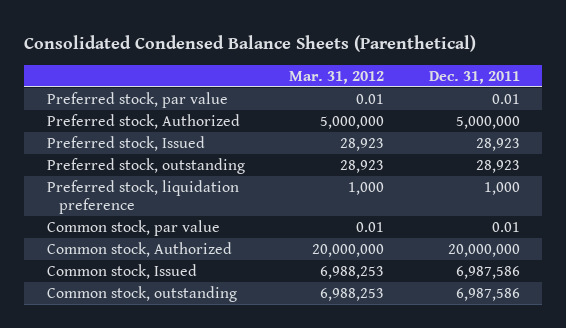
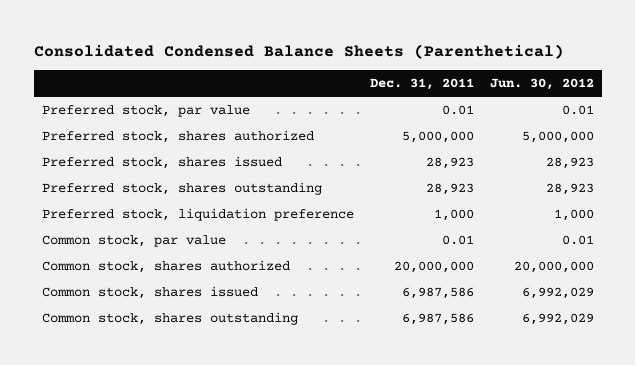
- | Mar. 31, 2012 | Dec. 31, 2011
+ | Dec. 31, 2011 | Jun. 30, 2012
- Preferred stock, Authorized | 5,000,000 | 5,000,000
- Preferred stock, Issued | 28,923 | 28,923
- Preferred stock, outstanding | 28,923 | 28,923
+ Preferred stock, shares authorized | 5,000,000 | 5,000,000
+ Preferred stock, shares issued | 28,923 | 28,923
+ Preferred stock, shares outstanding | 28,923 | 28,923
- Common stock, Authorized | 20,000,000 | 20,000,000
- Common stock, Issued | 6,988,253 | 6,987,586
- Common stock, outstanding | 6,988,253 | 6,987,586
+ Common stock, shares authorized | 20,000,000 | 20,000,000
+ Common stock, shares issued | 6,987,586 | 6,992,029
+ Common stock, shares outstanding | 6,987,586 | 6,992,029

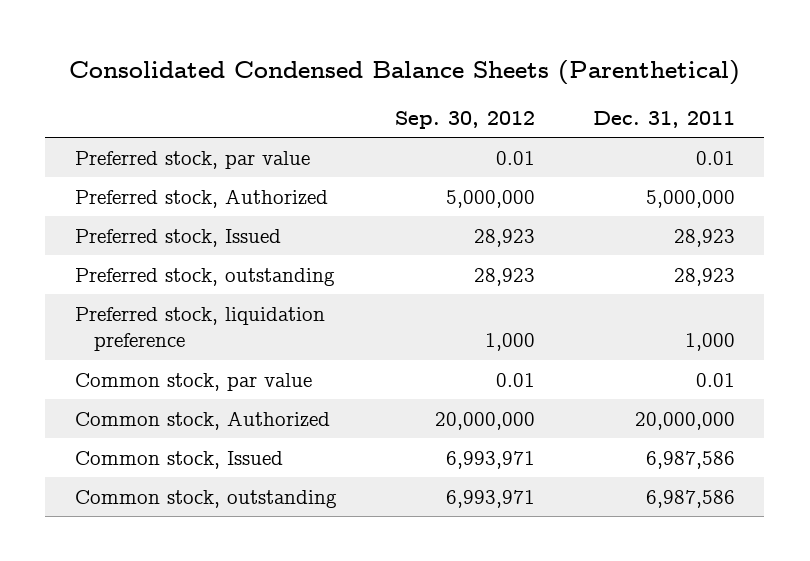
- | Dec. 31, 2011 | Jun. 30, 2012
+ | Sep. 30, 2012 | Dec. 31, 2011
- Preferred stock, shares authorized | 5,000,000 | 5,000,000
- Preferred stock, shares issued | 28,923 | 28,923
- Preferred stock, shares outstanding | 28,923 | 28,923
+ Preferred stock, Authorized | 5,000,000 | 5,000,000
+ Preferred stock, Issued | 28,923 | 28,923
+ Preferred stock, outstanding | 28,923 | 28,923
- Common stock, shares authorized | 20,000,000 | 20,000,000
- Common stock, shares issued | 6,987,586 | 6,992,029
- Common stock, shares outstanding | 6,987,586 | 6,992,029
+ Common stock, Authorized | 20,000,000 | 20,000,000
+ Common stock, Issued | 6,993,971 | 6,987,586
+ Common stock, outstanding | 6,993,971 | 6,987,586

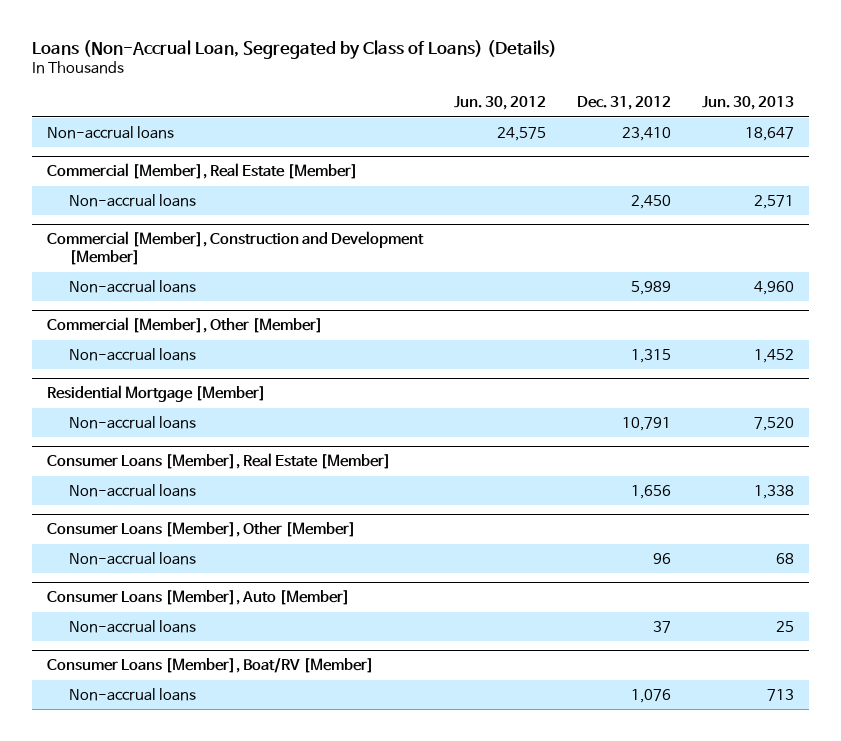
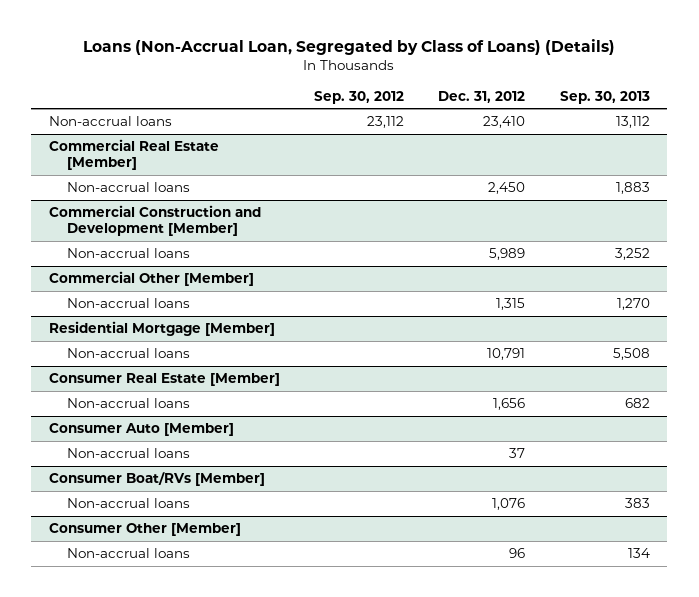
- | Jun. 30, 2012 | Dec. 31, 2012 | Jun. 30, 2013
+ | Sep. 30, 2012 | Dec. 31, 2012 | Sep. 30, 2013
- Commercial [Member], Real Estate [Member]
+ Commercial Real Estate [Member]
- Commercial [Member], Construction and Development [Member]
+ Commercial Construction and Development [Member]
- Commercial [Member], Other [Member]
+ Commercial Other [Member]
- Consumer Loans [Member], Real Estate [Member]
+ Consumer Real Estate [Member]
- Consumer Loans [Member], Other [Member]
- Non-accrual loans | | 96 | 68
- Consumer Loans [Member], Auto [Member]
+ Consumer Auto [Member]
- Consumer Loans [Member], Boat/RV [Member]
+ Consumer Boat/RVs [Member]
+ Consumer Other [Member]
+ Non-accrual loans | | 96 | 134

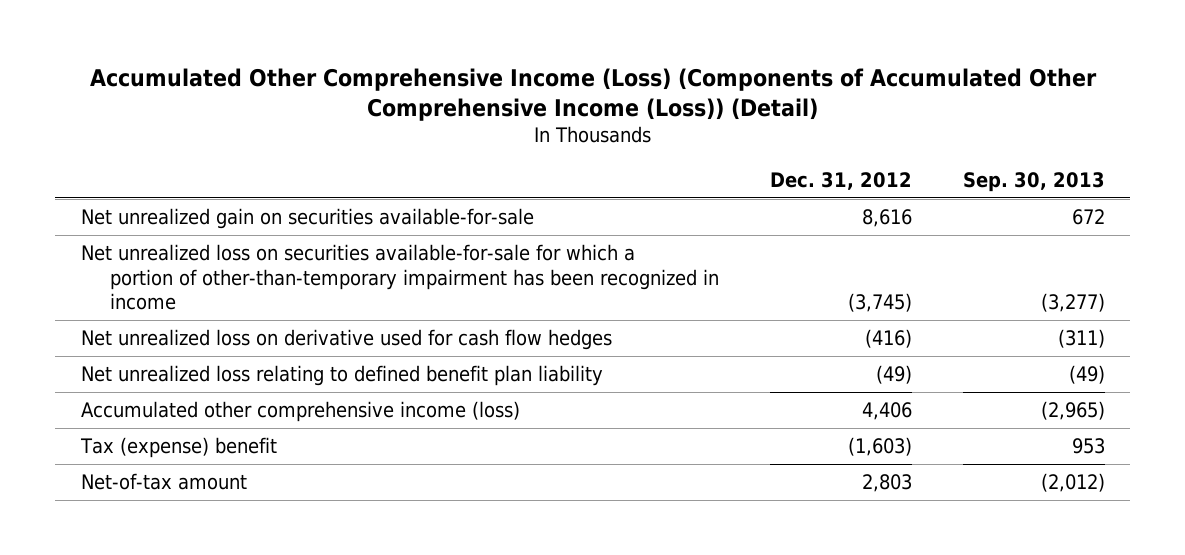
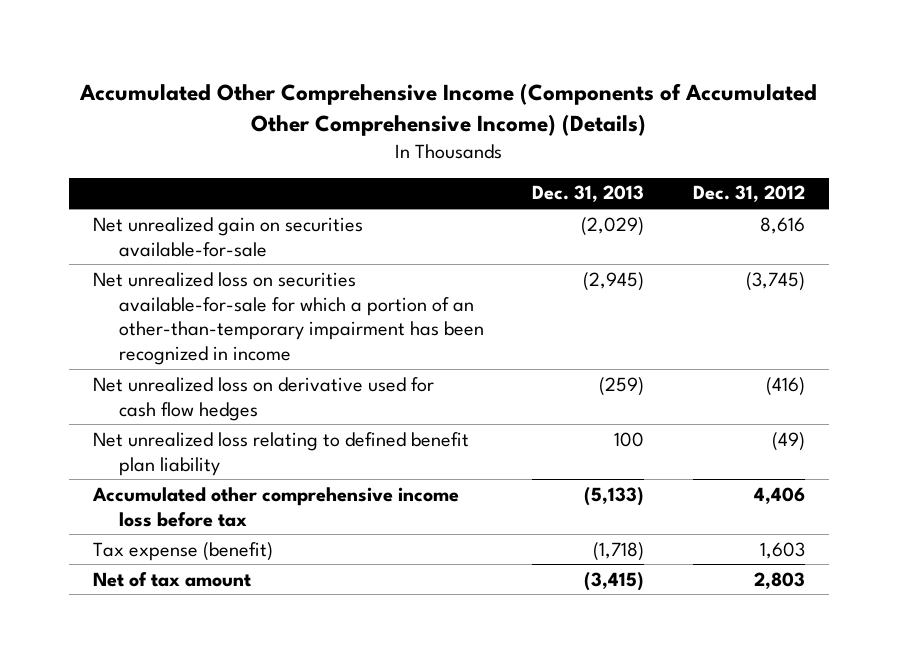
- Accumulated Other Comprehensive Income (Loss) (Components of Accumulated Other Comprehensive Income (Loss)) (Detail)
+ Accumulated Other Comprehensive Income (Components of Accumulated Other Comprehensive Income) (Details)
- | Dec. 31, 2012 | Sep. 30, 2013
+ | Dec. 31, 2013 | Dec. 31, 2012
- Net unrealized loss on securities available-for-sale for which a portion of other-than-temporary impairment has been recognized in income | (3,745) | (3,277)
+ Net unrealized loss on securities available-for-sale for which a portion of an other-than-temporary impairment has been recognized in income | (2,945) | (3,745)
- Accumulated other comprehensive income (loss) | 4,406 | (2,965)
- Tax (expense) benefit | (1,603) | 953
- Net-of-tax amount | 2,803 | (2,012)
+ Accumulated other comprehensive income loss before tax | (5,133) | 4,406
+ Tax expense (benefit) | (1,718) | 1,603
+ Net of tax amount | (3,415) | 2,803

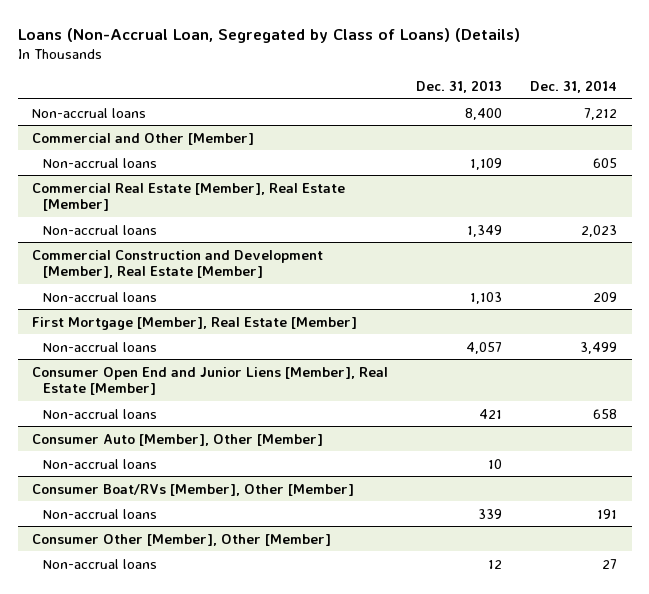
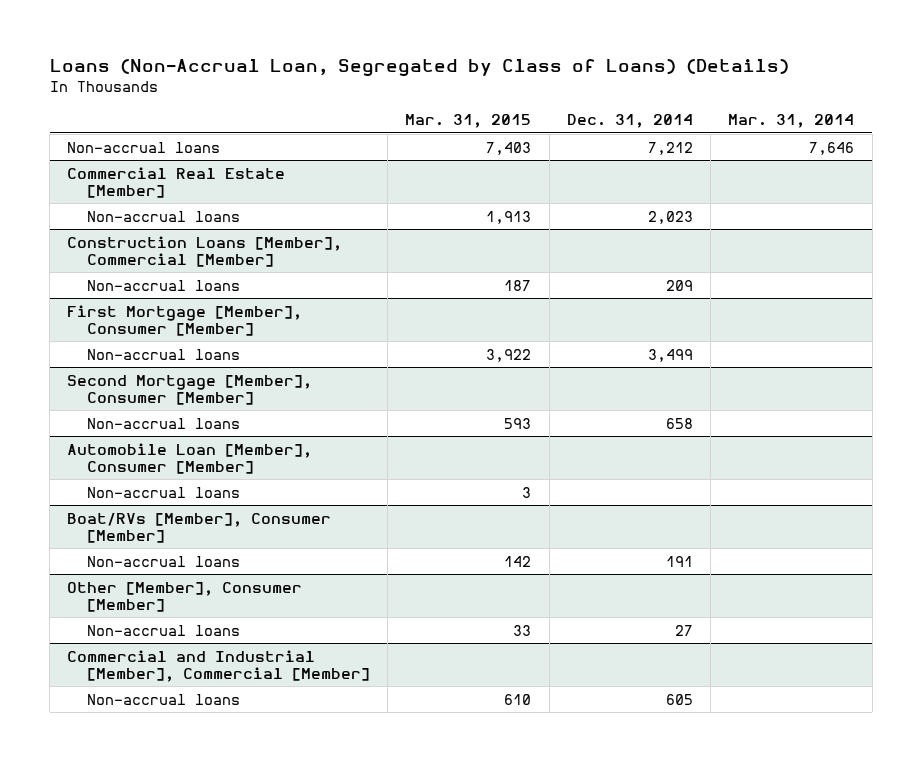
- | Dec. 31, 2013 | Dec. 31, 2014
+ | Mar. 31, 2015 | Dec. 31, 2014 | Mar. 31, 2014
- Commercial and Other [Member]
- Non-accrual loans | 1,109 | 605
- Commercial Real Estate [Member], Real Estate [Member]
+ Commercial Real Estate [Member]
- Commercial Construction and Development [Member], Real Estate [Member]
+ Construction Loans [Member], Commercial [Member]
- First Mortgage [Member], Real Estate [Member]
+ First Mortgage [Member], Consumer [Member]
- Consumer Open End and Junior Liens [Member], Real Estate [Member]
+ Second Mortgage [Member], Consumer [Member]
- Consumer Auto [Member], Other [Member]
+ Automobile Loan [Member], Consumer [Member]
- Consumer Boat/RVs [Member], Other [Member]
+ Boat/RVs [Member], Consumer [Member]
- Consumer Other [Member], Other [Member]
+ Other [Member], Consumer [Member]
+ Commercial and Industrial [Member], Commercial [Member]
+ Non-accrual loans | 610 | 605 |

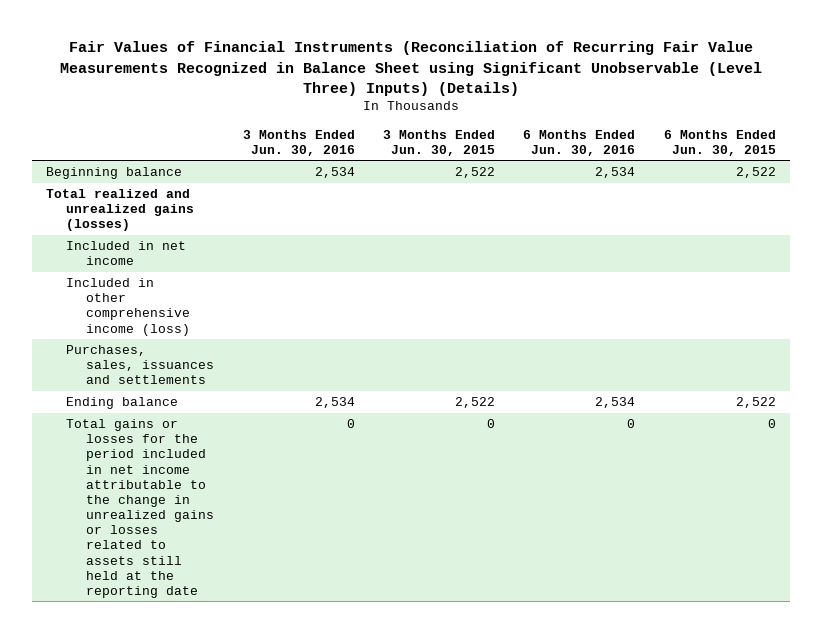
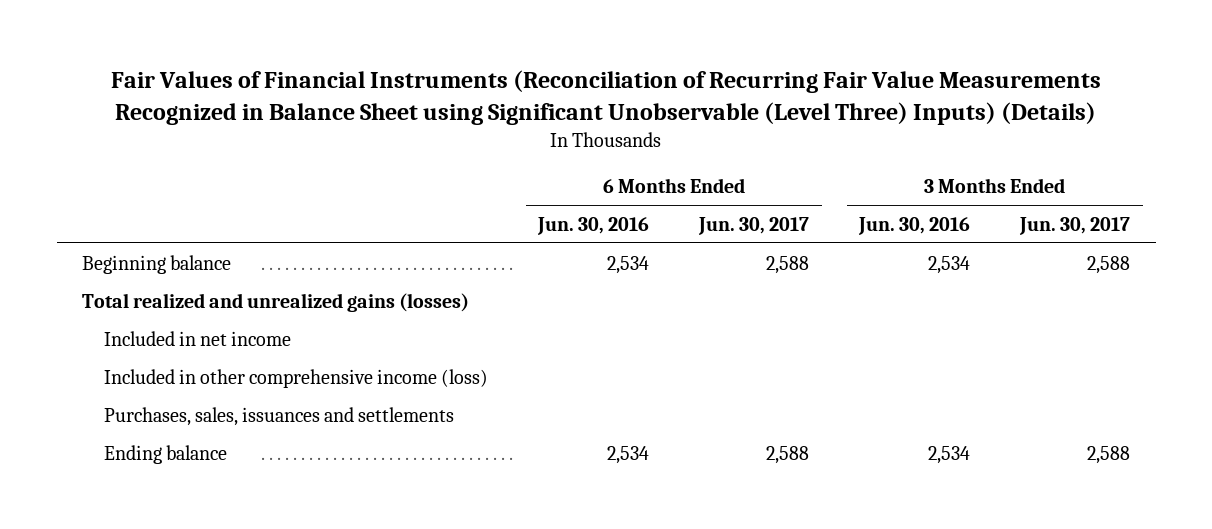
- | 3 Months Ended Jun. 30, 2016 | 3 Months Ended Jun. 30, 2015 | 6 Months Ended Jun. 30, 2016 | 6 Months Ended Jun. 30, 2015
+ | 6 Months Ended Jun. 30, 2016 | 6 Months Ended Jun. 30, 2017 | 3 Months Ended Jun. 30, 2016 | 3 Months Ended Jun. 30, 2017
- Total gains or losses for the period included in net income attributable to the change in unrealized gains or losses related to assets still held at the reporting date | 0 | 0 | 0 | 0

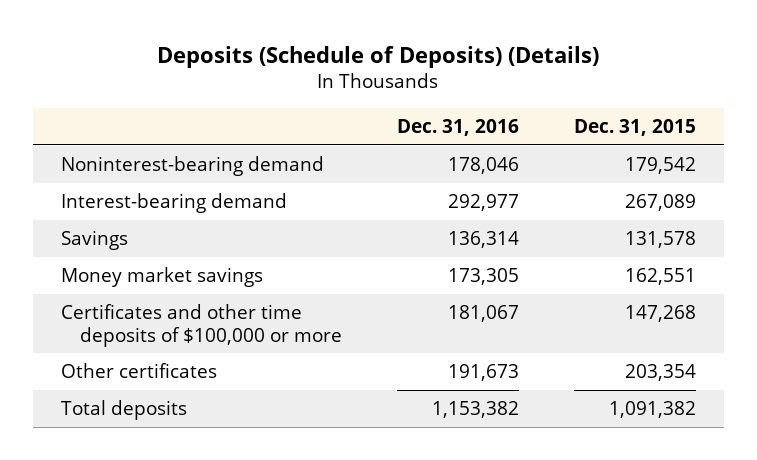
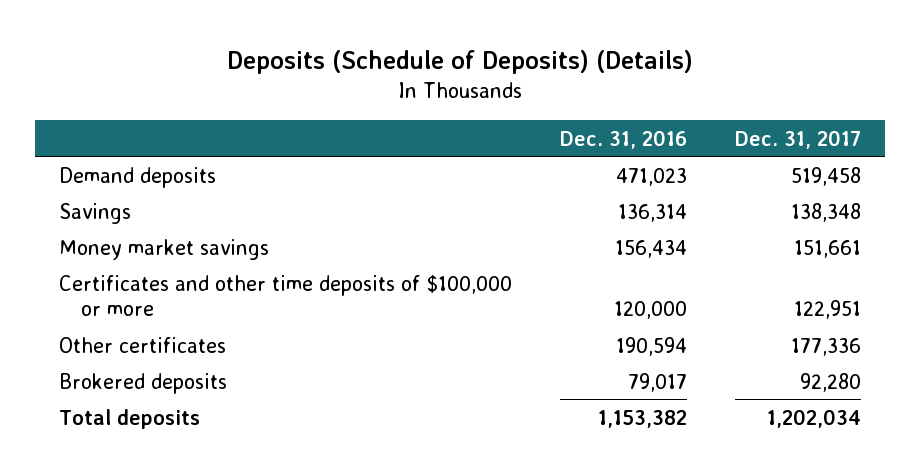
- | Dec. 31, 2016 | Dec. 31, 2015
+ | Dec. 31, 2016 | Dec. 31, 2017
- Noninterest-bearing demand | 178,046 | 179,542
- Interest-bearing demand | 292,977 | 267,089
+ Demand deposits | 471,023 | 519,458
- Money market savings | 173,305 | 162,551
- Certificates and other time deposits of $100,000 or more | 181,067 | 147,268
- Other certificates | 191,673 | 203,354
+ Money market savings | 156,434 | 151,661
+ Certificates and other time deposits of $100,000 or more | 120,000 | 122,951
+ Other certificates | 190,594 | 177,336
+ Brokered deposits | 79,017 | 92,280

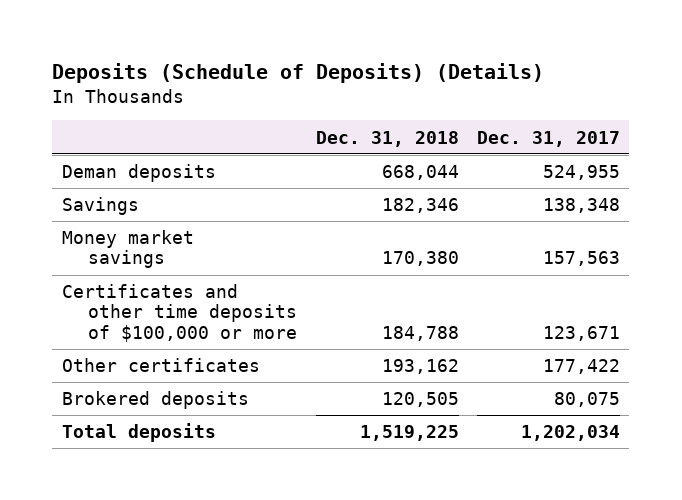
- | Dec. 31, 2016 | Dec. 31, 2017
+ | Dec. 31, 2018 | Dec. 31, 2017
- Demand deposits | 471,023 | 519,458
+ Deman deposits | 668,044 | 524,955
- Money market savings | 156,434 | 151,661
- Certificates and other time deposits of $100,000 or more | 120,000 | 122,951
- Other certificates | 190,594 | 177,336
- Brokered deposits | 79,017 | 92,280
+ Money market savings | 170,380 | 157,563
+ Certificates and other time deposits of $100,000 or more | 184,788 | 123,671
+ Other certificates | 193,162 | 177,422
+ Brokered deposits | 120,505 | 80,075

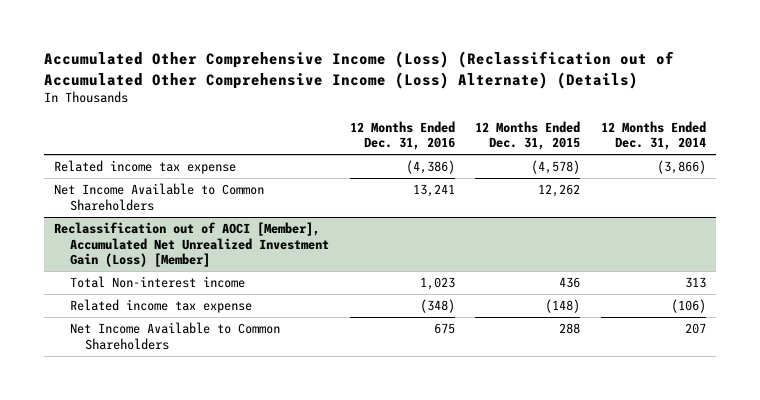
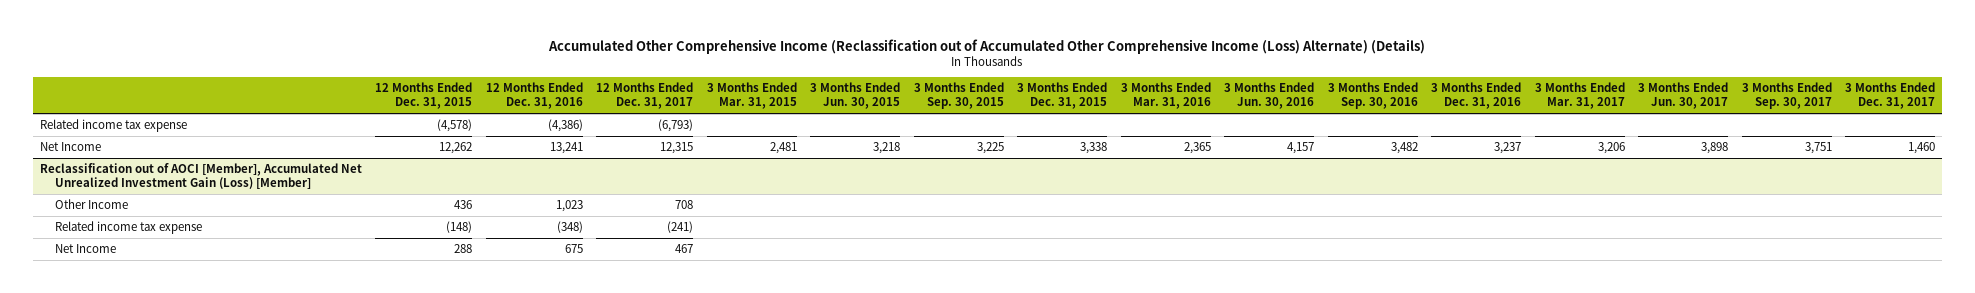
- Accumulated Other Comprehensive Income (Loss) (Reclassification out of Accumulated Other Comprehensive Income (Loss) Alternate) (Details)
+ Accumulated Other Comprehensive Income (Reclassification out of Accumulated Other Comprehensive Income (Loss) Alternate) (Details)
- | 12 Months Ended Dec. 31, 2016 | 12 Months Ended Dec. 31, 2015 | 12 Months Ended Dec. 31, 2014
+ | 12 Months Ended Dec. 31, 2015 | 12 Months Ended Dec. 31, 2016 | 12 Months Ended Dec. 31, 2017 | 3 Months Ended Mar. 31, 2015 | 3 Months Ended Jun. 30, 2015 | 3 Months Ended Sep. 30, 2015 | 3 Months Ended Dec. 31, 2015 | 3 Months Ended Mar. 31, 2016 | 3 Months Ended Jun. 30, 2016 | 3 Months Ended Sep. 30, 2016 | 3 Months Ended Dec. 31, 2016 | 3 Months Ended Mar. 31, 2017 | 3 Months Ended Jun. 30, 2017 | 3 Months Ended Sep. 30, 2017 | 3 Months Ended Dec. 31, 2017
- Net Income Available to Common Shareholders | 13,241 | 12,262 |
+ Net Income | 12,262 | 13,241 | 12,315 | 2,481 | 3,218 | 3,225 | 3,338 | 2,365 | 4,157 | 3,482 | 3,237 | 3,206 | 3,898 | 3,751 | 1,460
@ Reclassification out of AOCI [Member], Accumulated Net Unrealized Investment Gain (Loss) [Member]
- Total Non-interest income | 1,023 | 436 | 313
+ Other Income | 436 | 1,023 | 708 | | | | | | | | | | | |
- Net Income Available to Common Shareholders | 675 | 288 | 207
+ Net Income | 288 | 675 | 467 | | | | | | | | | | | |

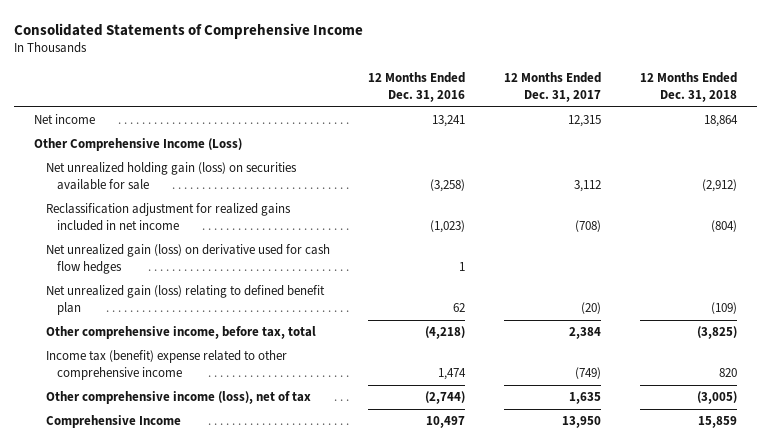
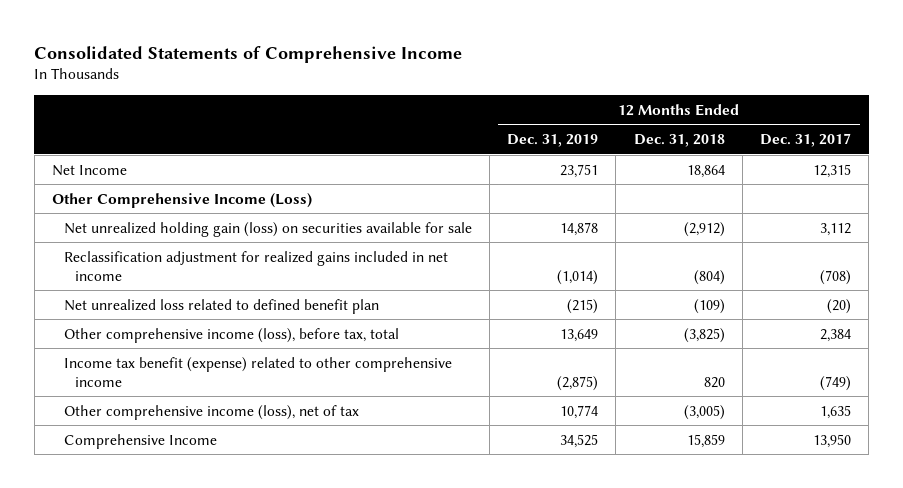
- | 12 Months Ended Dec. 31, 2016 | 12 Months Ended Dec. 31, 2017 | 12 Months Ended Dec. 31, 2018
+ | 12 Months Ended Dec. 31, 2019 | 12 Months Ended Dec. 31, 2018 | 12 Months Ended Dec. 31, 2017
- Net income | 13,241 | 12,315 | 18,864
+ Net Income | 23,751 | 18,864 | 12,315
- Net unrealized gain (loss) on derivative used for cash flow hedges | 1 | |
- Net unrealized gain (loss) relating to defined benefit plan | 62 | (20) | (109)
- Other comprehensive income, before tax, total | (4,218) | 2,384 | (3,825)
- Income tax (benefit) expense related to other comprehensive income | 1,474 | (749) | 820
+ Net unrealized loss related to defined benefit plan | (215) | (109) | (20)
+ Other comprehensive income (loss), before tax, total | 13,649 | (3,825) | 2,384
+ Income tax benefit (expense) related to other comprehensive income | (2,875) | 820 | (749)

